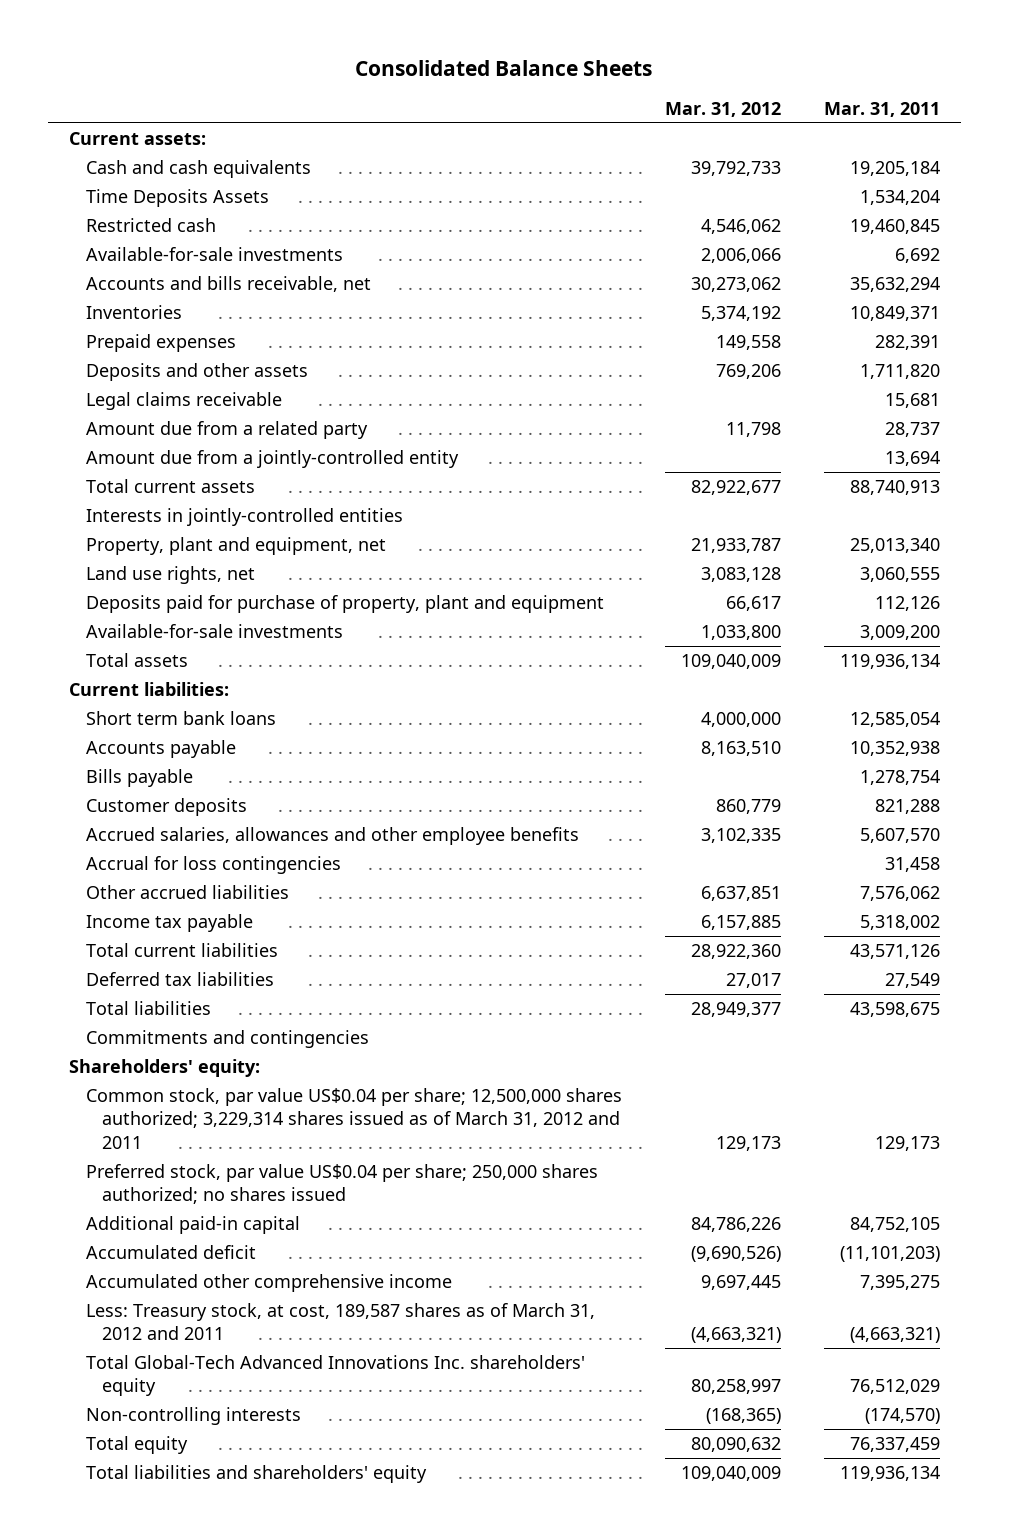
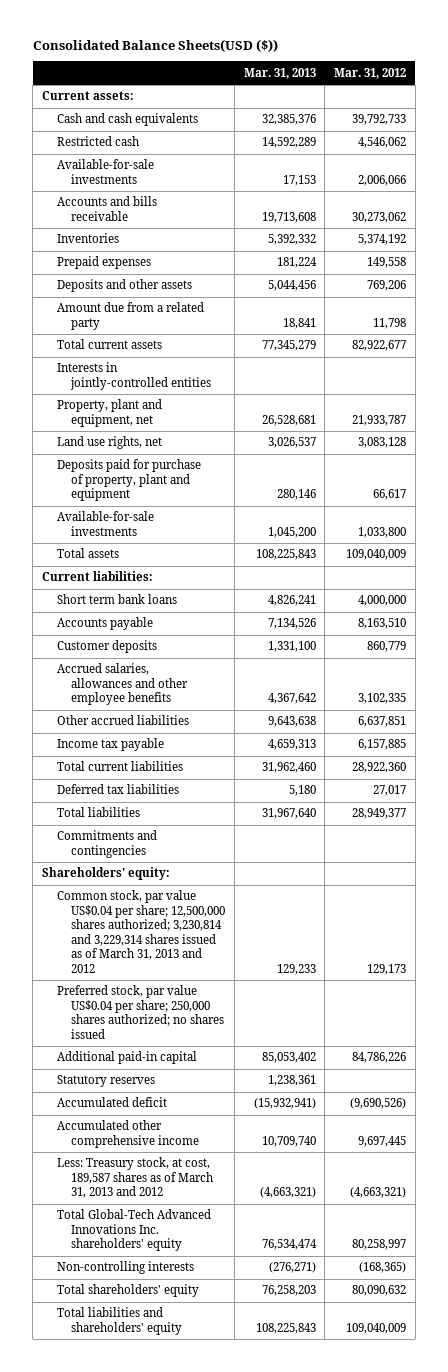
- Consolidated Balance Sheets
+ Consolidated Balance Sheets(USD ($))
- | Mar. 31, 2012 | Mar. 31, 2011
+ | Mar. 31, 2013 | Mar. 31, 2012
- Time Deposits Assets | | 1,534,204
- Accounts and bills receivable, net | 30,273,062 | 35,632,294
+ Accounts and bills receivable | 19,713,608 | 30,273,062
- Legal claims receivable | | 15,681
- Amount due from a jointly-controlled entity | | 13,694
- Bills payable | | 1,278,754
- Accrual for loss contingencies | | 31,458
- Common stock, par value US$0.04 per share; 12,500,000 shares authorized; 3,229,314 shares issued as of March 31, 2012 and 2011 | 129,173 | 129,173
+ Common stock, par value US$0.04 per share; 12,500,000 shares authorized; 3,230,814 and 3,229,314 shares issued as of March 31, 2013 and 2012 | 129,233 | 129,173
+ Statutory reserves | 1,238,361 |
- Less: Treasury stock, at cost, 189,587 shares as of March 31, 2012 and 2011 | (4,663,321) | (4,663,321)
+ Less: Treasury stock, at cost, 189,587 shares as of March 31, 2013 and 2012 | (4,663,321) | (4,663,321)
- Total equity | 80,090,632 | 76,337,459
+ Total shareholders' equity | 76,258,203 | 80,090,632

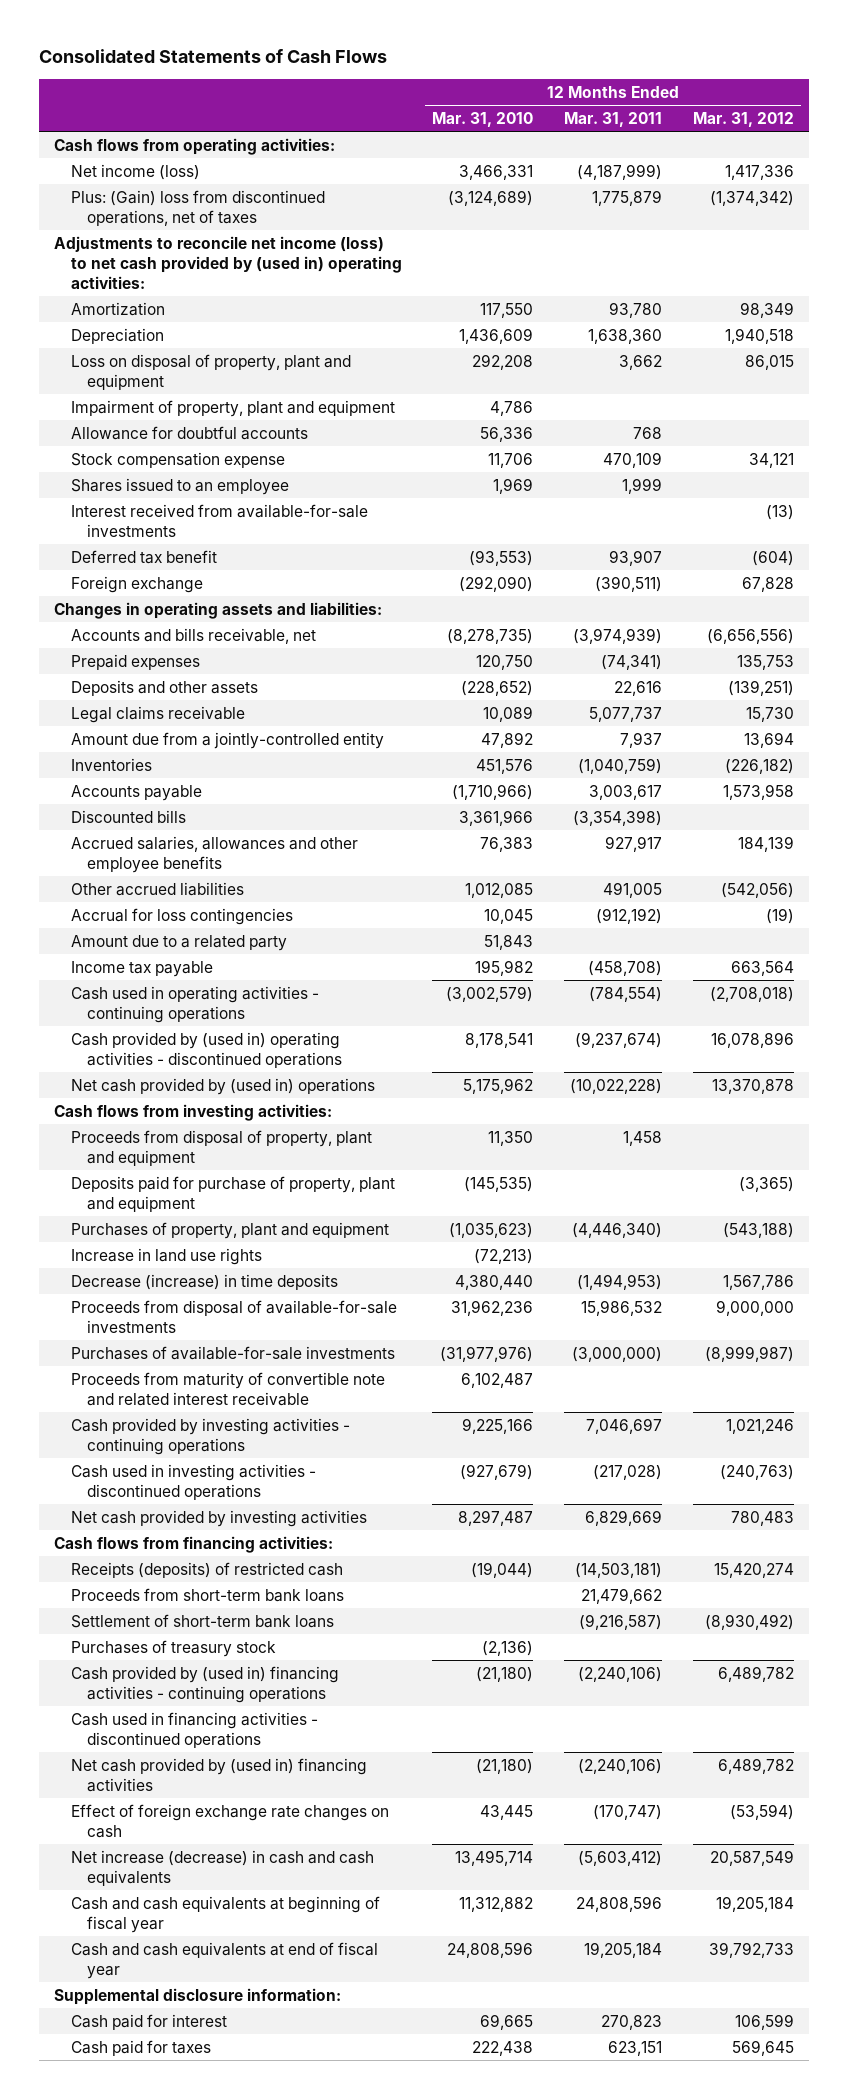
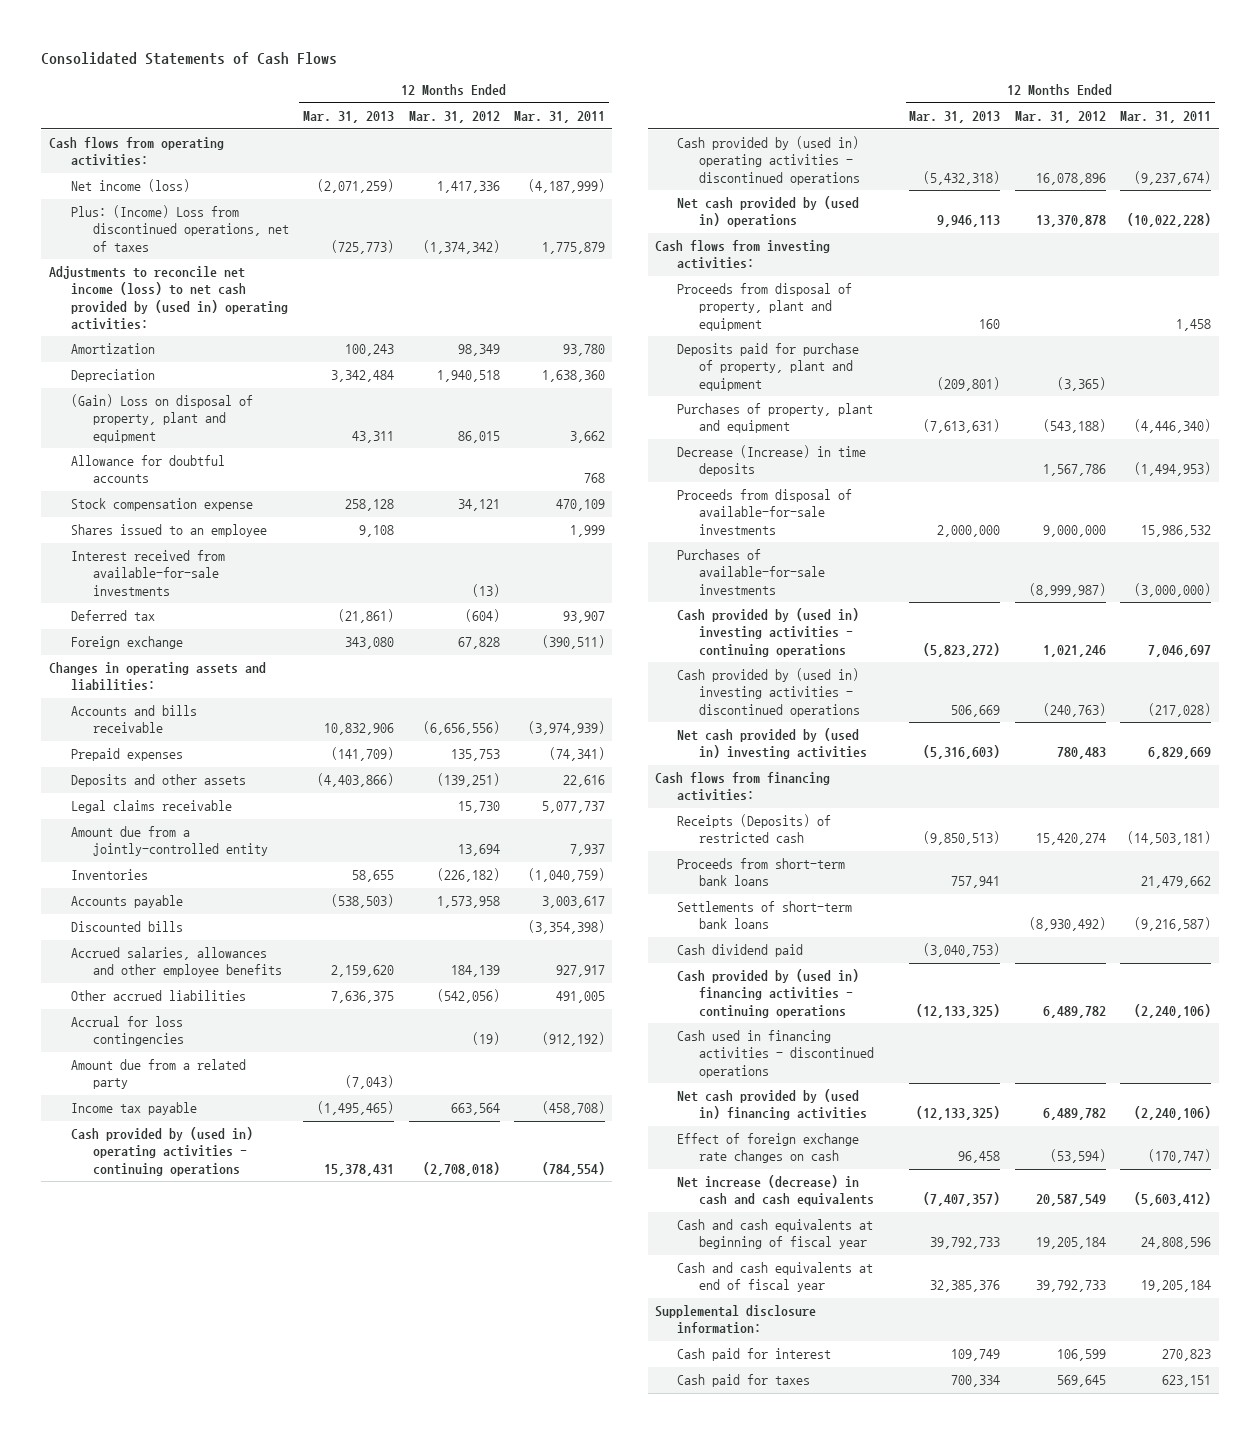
- | 12 Months Ended Mar. 31, 2010 | 12 Months Ended Mar. 31, 2011 | 12 Months Ended Mar. 31, 2012
+ | 12 Months Ended Mar. 31, 2013 | 12 Months Ended Mar. 31, 2012 | 12 Months Ended Mar. 31, 2011
- Plus: (Gain) loss from discontinued operations, net of taxes | (3,124,689) | 1,775,879 | (1,374,342)
+ Plus: (Income) Loss from discontinued operations, net of taxes | (725,773) | (1,374,342) | 1,775,879
- Loss on disposal of property, plant and equipment | 292,208 | 3,662 | 86,015
- Impairment of property, plant and equipment | 4,786 | |
+ (Gain) Loss on disposal of property, plant and equipment | 43,311 | 86,015 | 3,662
- Deferred tax benefit | (93,553) | 93,907 | (604)
+ Deferred tax | (21,861) | (604) | 93,907
- Accounts and bills receivable, net | (8,278,735) | (3,974,939) | (6,656,556)
+ Accounts and bills receivable | 10,832,906 | (6,656,556) | (3,974,939)
- Amount due to a related party | 51,843 | |
+ Amount due from a related party | (7,043) | |
- Cash used in operating activities - continuing operations | (3,002,579) | (784,554) | (2,708,018)
+ Cash provided by (used in) operating activities - continuing operations | 15,378,431 | (2,708,018) | (784,554)
- Increase in land use rights | (72,213) | |
- Decrease (increase) in time deposits | 4,380,440 | (1,494,953) | 1,567,786
+ Decrease (Increase) in time deposits | | 1,567,786 | (1,494,953)
- Proceeds from maturity of convertible note and related interest receivable | 6,102,487 | |
- Cash provided by investing activities - continuing operations | 9,225,166 | 7,046,697 | 1,021,246
- Cash used in investing activities - discontinued operations | (927,679) | (217,028) | (240,763)
- Net cash provided by investing activities | 8,297,487 | 6,829,669 | 780,483
+ Cash provided by (used in) investing activities - continuing operations | (5,823,272) | 1,021,246 | 7,046,697
+ Cash provided by (used in) investing activities - discontinued operations | 506,669 | (240,763) | (217,028)
+ Net cash provided by (used in) investing activities | (5,316,603) | 780,483 | 6,829,669
- Receipts (deposits) of restricted cash | (19,044) | (14,503,181) | 15,420,274
+ Receipts (Deposits) of restricted cash | (9,850,513) | 15,420,274 | (14,503,181)
- Settlement of short-term bank loans | | (9,216,587) | (8,930,492)
- Purchases of treasury stock | (2,136) | |
+ Settlements of short-term bank loans | | (8,930,492) | (9,216,587)
+ Cash dividend paid | (3,040,753) | |

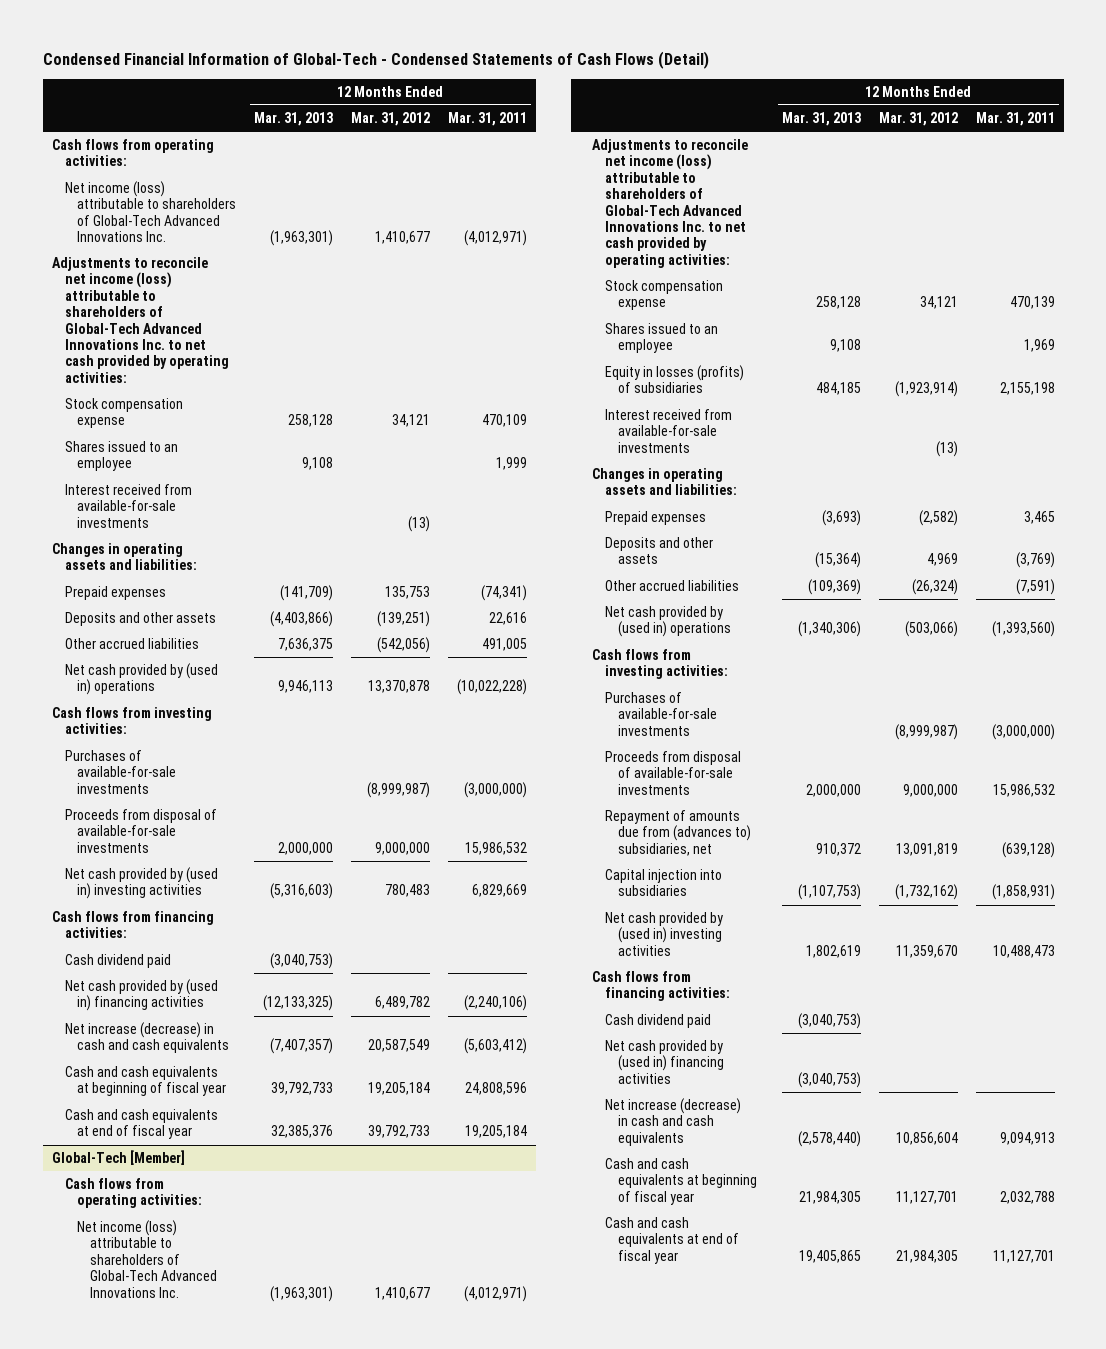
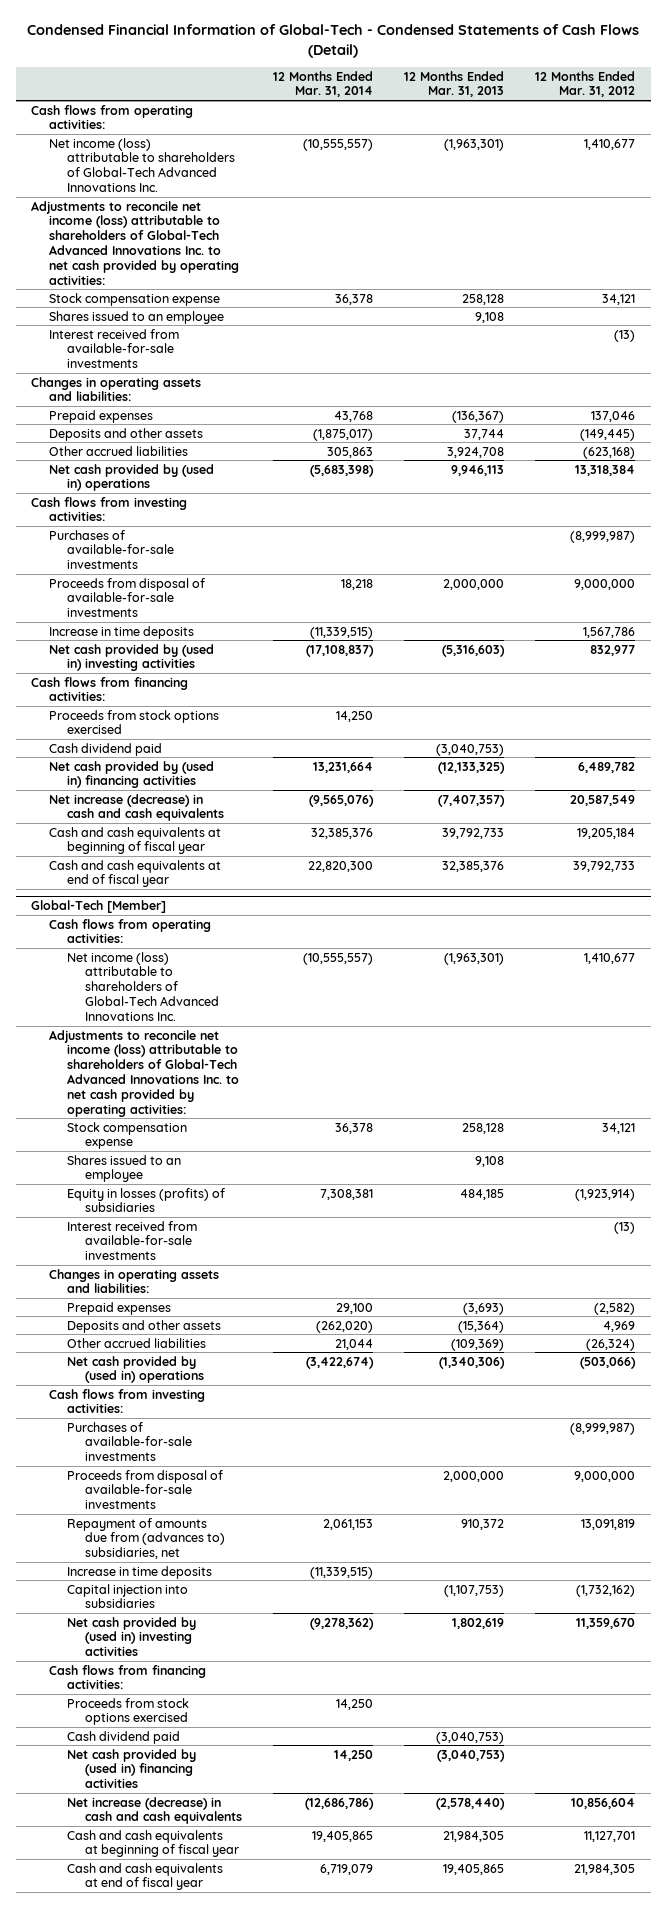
- | 12 Months Ended Mar. 31, 2013 | 12 Months Ended Mar. 31, 2012 | 12 Months Ended Mar. 31, 2011
+ | 12 Months Ended Mar. 31, 2014 | 12 Months Ended Mar. 31, 2013 | 12 Months Ended Mar. 31, 2012
- Prepaid expenses | (141,709) | 135,753 | (74,341)
- Deposits and other assets | (4,403,866) | (139,251) | 22,616
- Other accrued liabilities | 7,636,375 | (542,056) | 491,005
- Net cash provided by (used in) operations | 9,946,113 | 13,370,878 | (10,022,228)
+ Prepaid expenses | 43,768 | (136,367) | 137,046
+ Deposits and other assets | (1,875,017) | 37,744 | (149,445)
+ Other accrued liabilities | 305,863 | 3,924,708 | (623,168)
+ Net cash provided by (used in) operations | (5,683,398) | 9,946,113 | 13,318,384
- Net cash provided by (used in) investing activities | (5,316,603) | 780,483 | 6,829,669
+ Increase in time deposits | (11,339,515) | | 1,567,786
+ Net cash provided by (used in) investing activities | (17,108,837) | (5,316,603) | 832,977
+ Proceeds from stock options exercised | 14,250 | |
@ Global-Tech [Member]
+ Increase in time deposits | (11,339,515) | |
+ Proceeds from stock options exercised | 14,250 | |

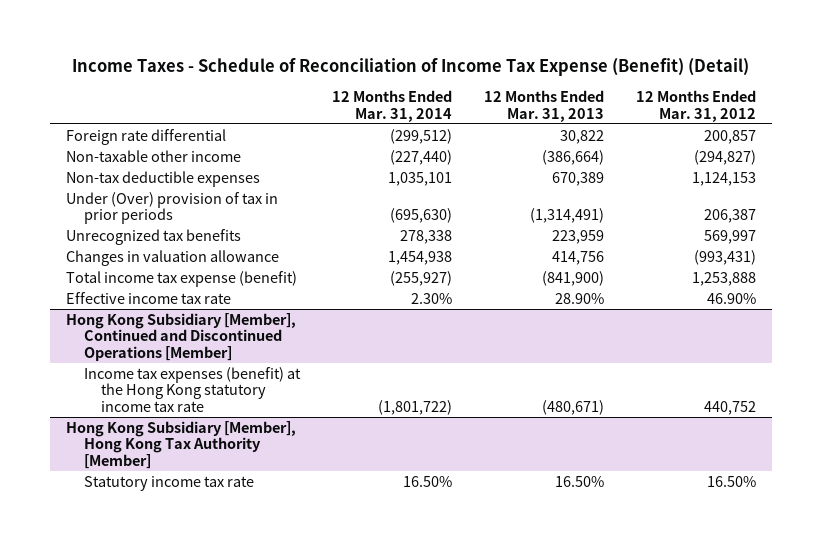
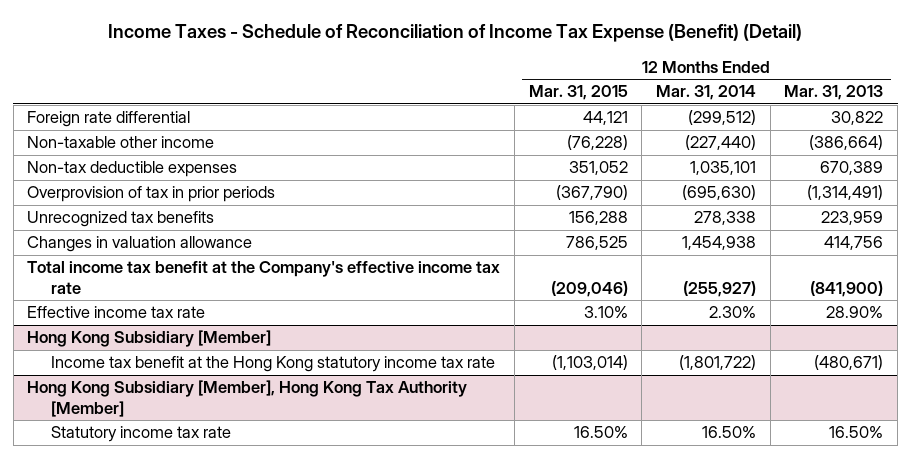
- | 12 Months Ended Mar. 31, 2014 | 12 Months Ended Mar. 31, 2013 | 12 Months Ended Mar. 31, 2012
+ | 12 Months Ended Mar. 31, 2015 | 12 Months Ended Mar. 31, 2014 | 12 Months Ended Mar. 31, 2013
- Under (Over) provision of tax in prior periods | (695,630) | (1,314,491) | 206,387
+ Overprovision of tax in prior periods | (367,790) | (695,630) | (1,314,491)
- Total income tax expense (benefit) | (255,927) | (841,900) | 1,253,888
+ Total income tax benefit at the Company's effective income tax rate | (209,046) | (255,927) | (841,900)
- Hong Kong Subsidiary [Member], Continued and Discontinued Operations [Member]
- Income tax expenses (benefit) at the Hong Kong statutory income tax rate | (1,801,722) | (480,671) | 440,752
+ Hong Kong Subsidiary [Member]
+ Income tax benefit at the Hong Kong statutory income tax rate | (1,103,014) | (1,801,722) | (480,671)

